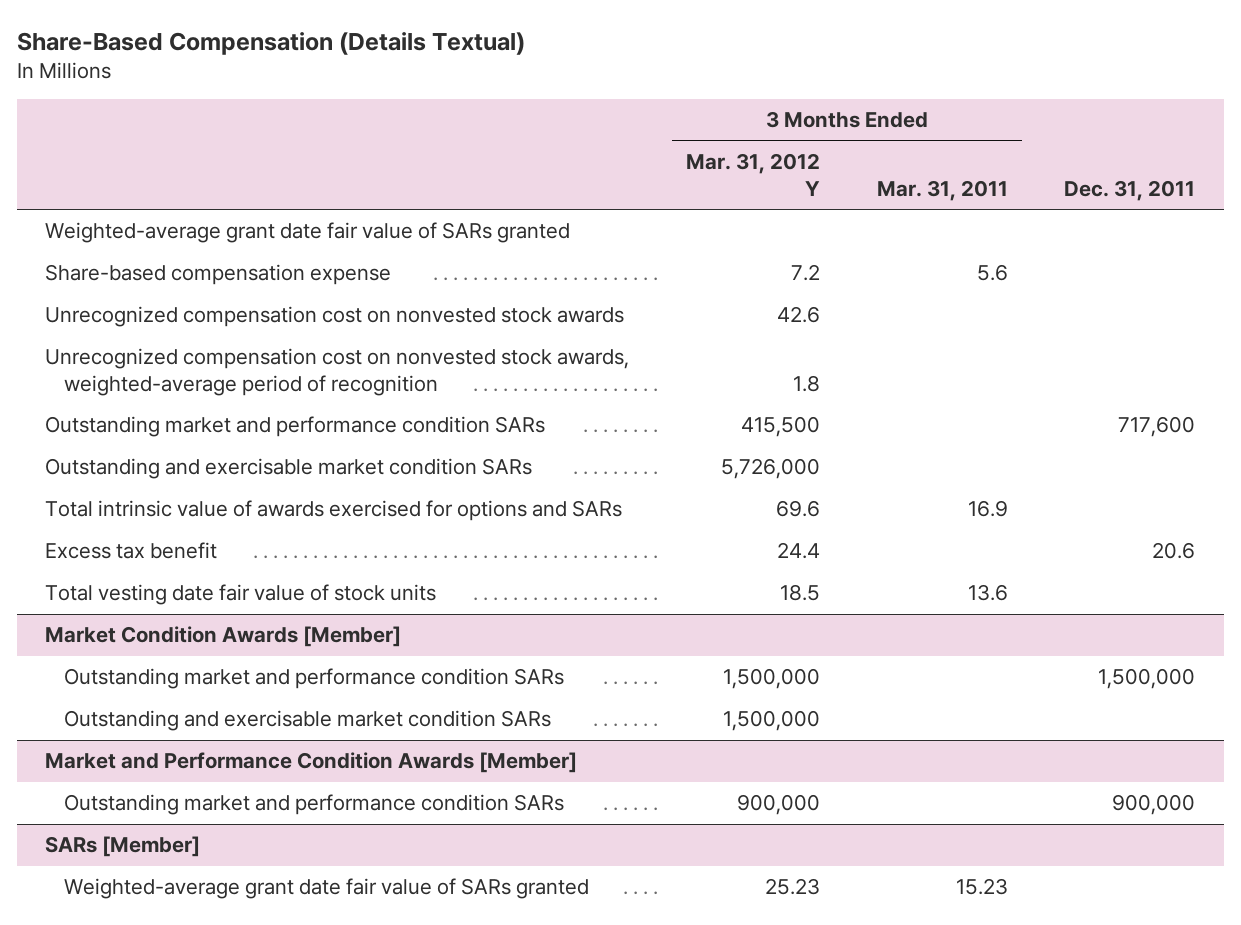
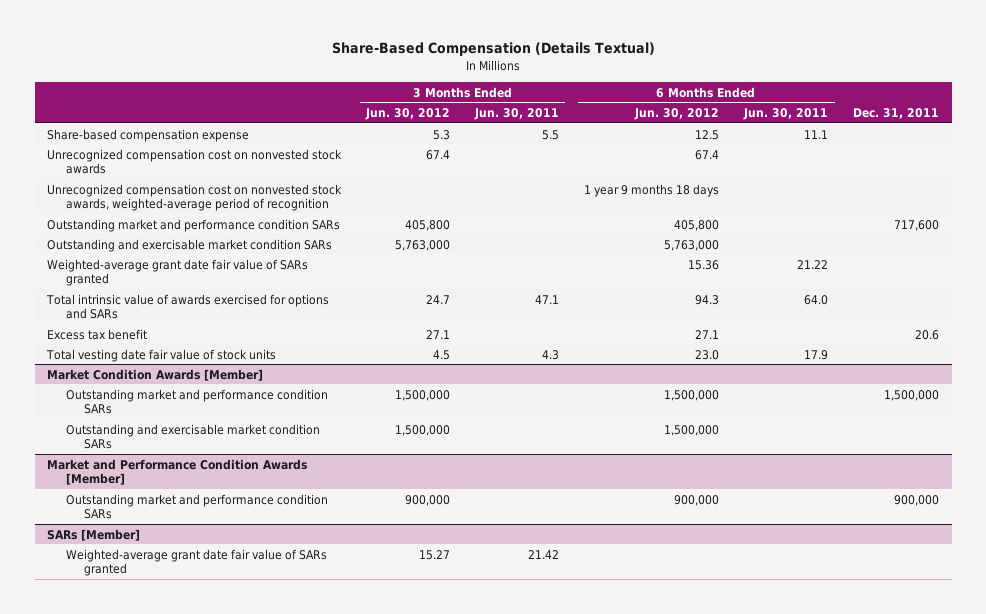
- | 3 Months Ended Mar. 31, 2012 Y | 3 Months Ended Mar. 31, 2011 | Dec. 31, 2011
+ | 3 Months Ended Jun. 30, 2012 | 3 Months Ended Jun. 30, 2011 | 6 Months Ended Jun. 30, 2012 | 6 Months Ended Jun. 30, 2011 | Dec. 31, 2011
moved down: Weighted-average grant date fair value of SARs granted | | | 15.36 | 21.22 |

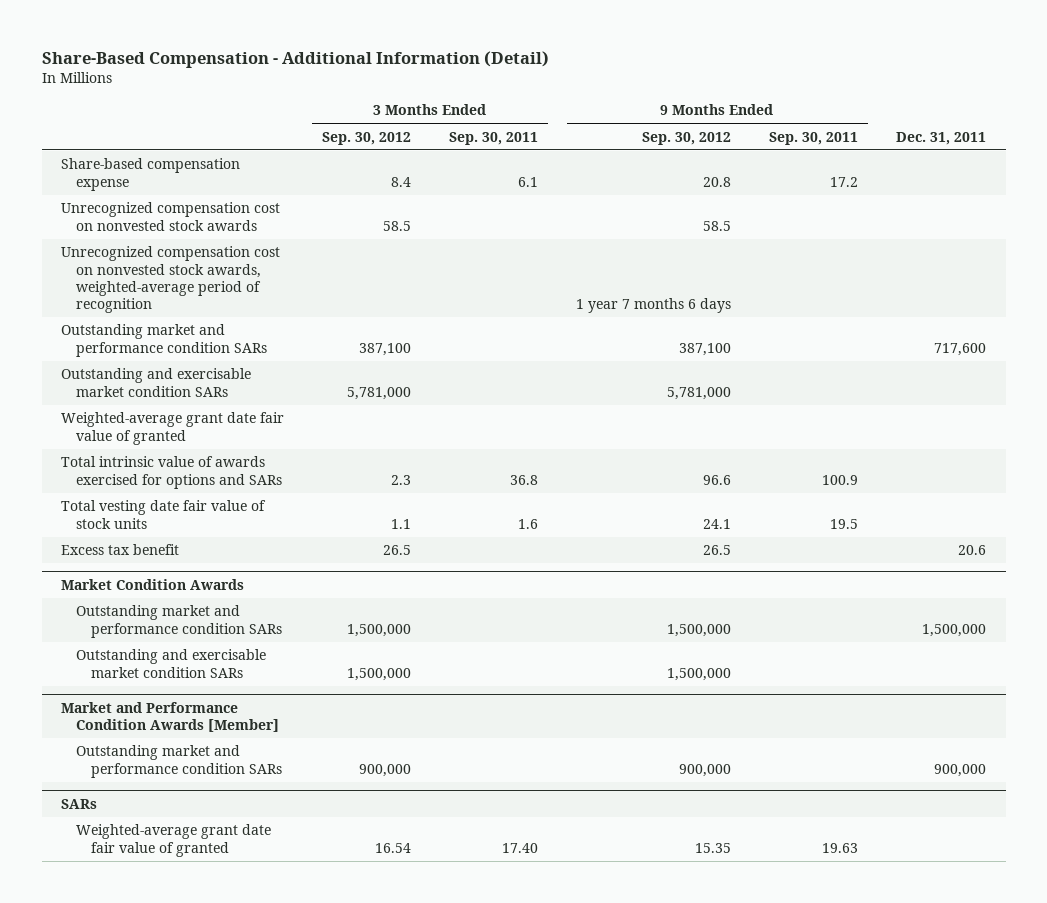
- Share-Based Compensation (Details Textual)
+ Share-Based Compensation - Additional Information (Detail)
- | 3 Months Ended Jun. 30, 2012 | 3 Months Ended Jun. 30, 2011 | 6 Months Ended Jun. 30, 2012 | 6 Months Ended Jun. 30, 2011 | Dec. 31, 2011
+ | 3 Months Ended Sep. 30, 2012 | 3 Months Ended Sep. 30, 2011 | 9 Months Ended Sep. 30, 2012 | 9 Months Ended Sep. 30, 2011 | Dec. 31, 2011
- Weighted-average grant date fair value of SARs granted | | | 15.36 | 21.22 |
+ Weighted-average grant date fair value of granted
- Market Condition Awards [Member]
moved down: Excess tax benefit | 26.5 | | 26.5 | | 20.6
+ Market Condition Awards
- SARs [Member]
- Weighted-average grant date fair value of SARs granted | 15.27 | 21.42 | | |
+ SARs
+ Weighted-average grant date fair value of granted | 16.54 | 17.40 | 15.35 | 19.63 |

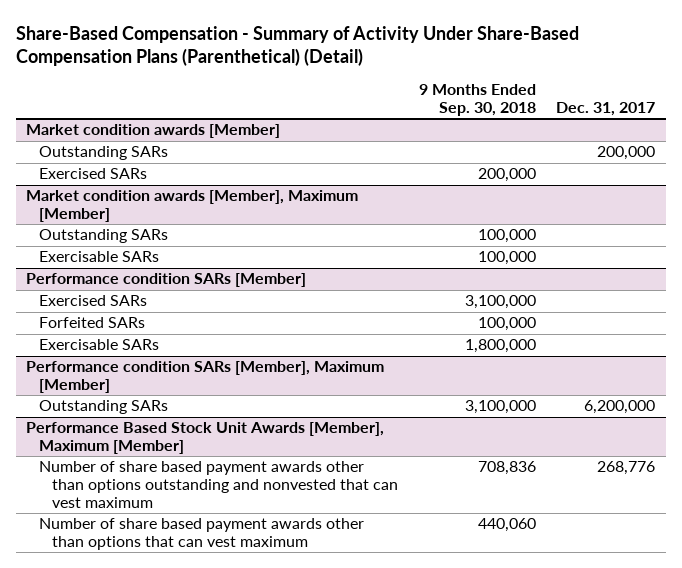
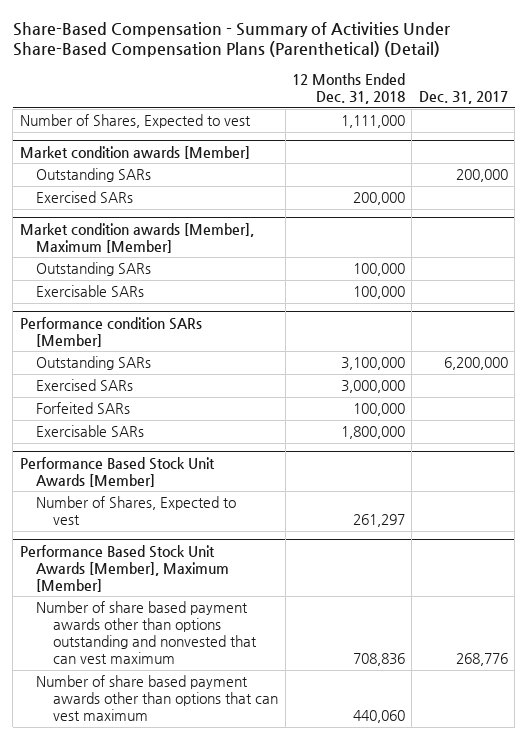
- Share-Based Compensation - Summary of Activity Under Share-Based Compensation Plans (Parenthetical) (Detail)
+ Share-Based Compensation - Summary of Activities Under Share-Based Compensation Plans (Parenthetical) (Detail)
- | 9 Months Ended Sep. 30, 2018 | Dec. 31, 2017
+ | 12 Months Ended Dec. 31, 2018 | Dec. 31, 2017
+ Number of Shares, Expected to vest | 1,111,000 |
@ Performance condition SARs [Member]
+ Outstanding SARs | 3,100,000 | 6,200,000
- Performance condition SARs [Member], Maximum [Member]
- Outstanding SARs | 3,100,000 | 6,200,000
+ Performance Based Stock Unit Awards [Member]
+ Number of Shares, Expected to vest | 261,297 |

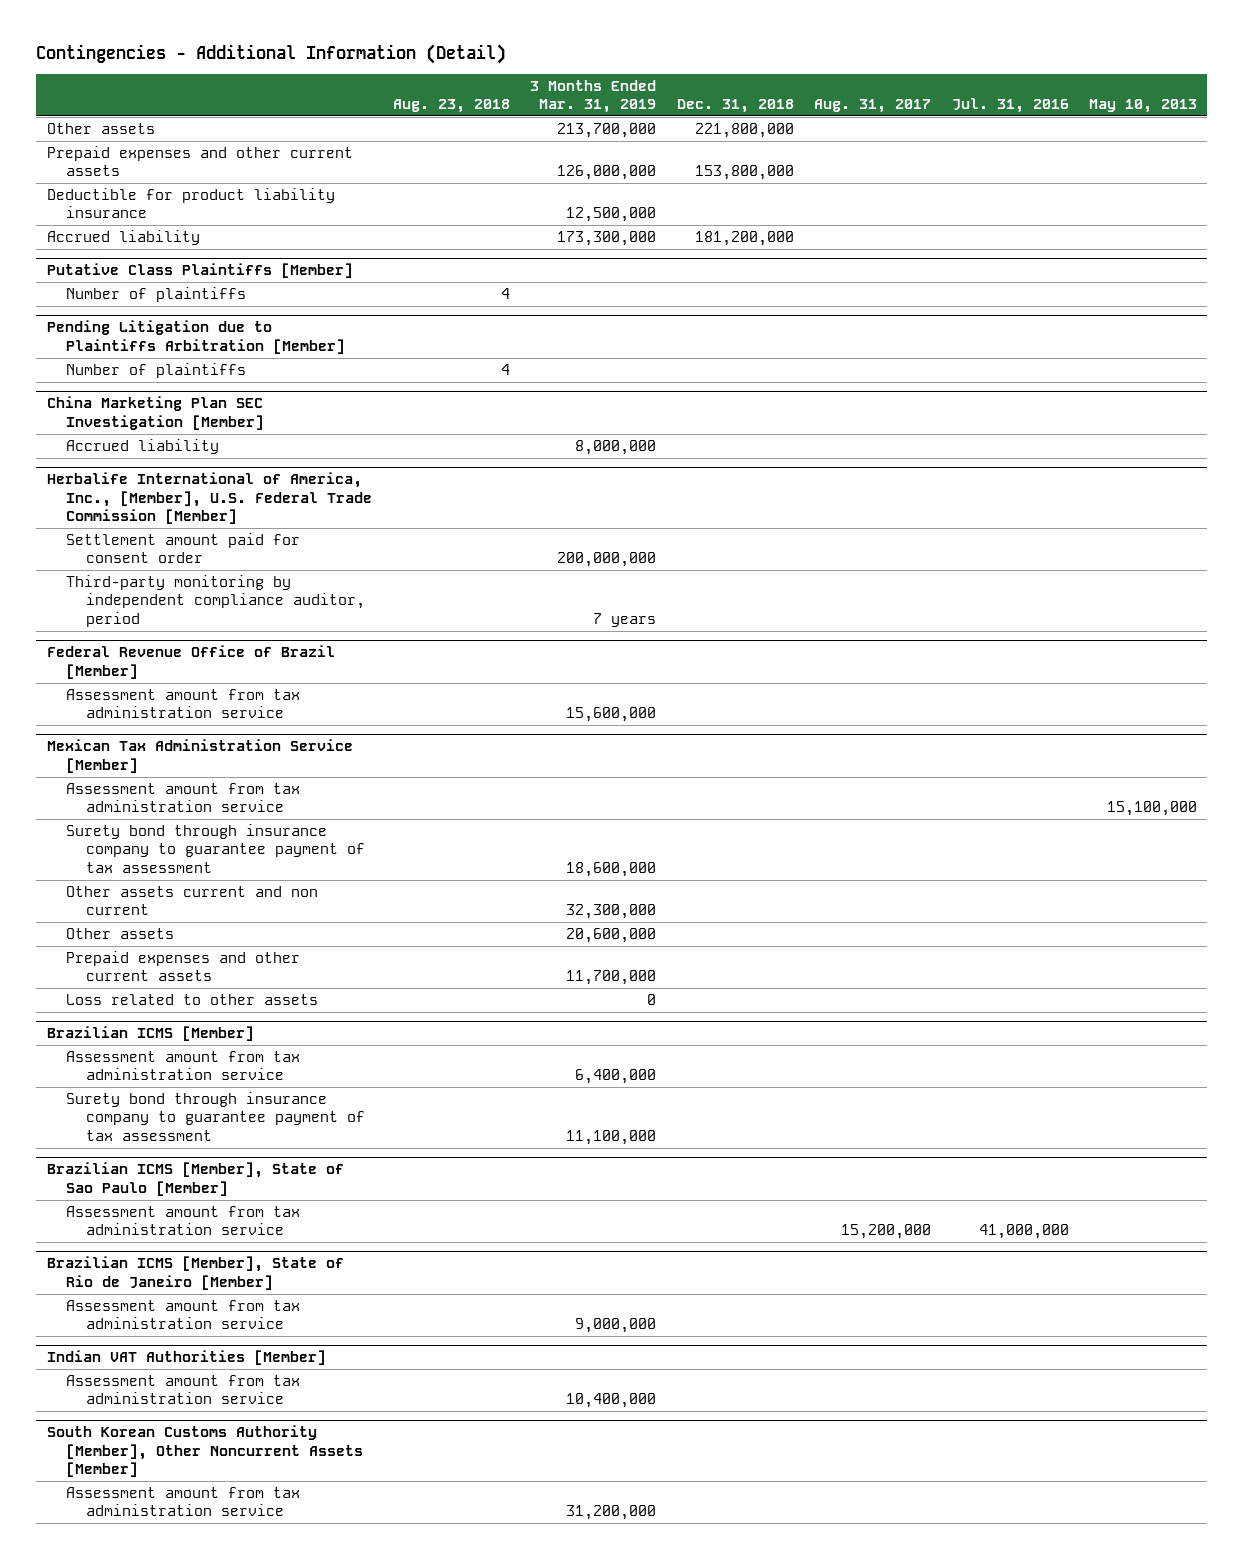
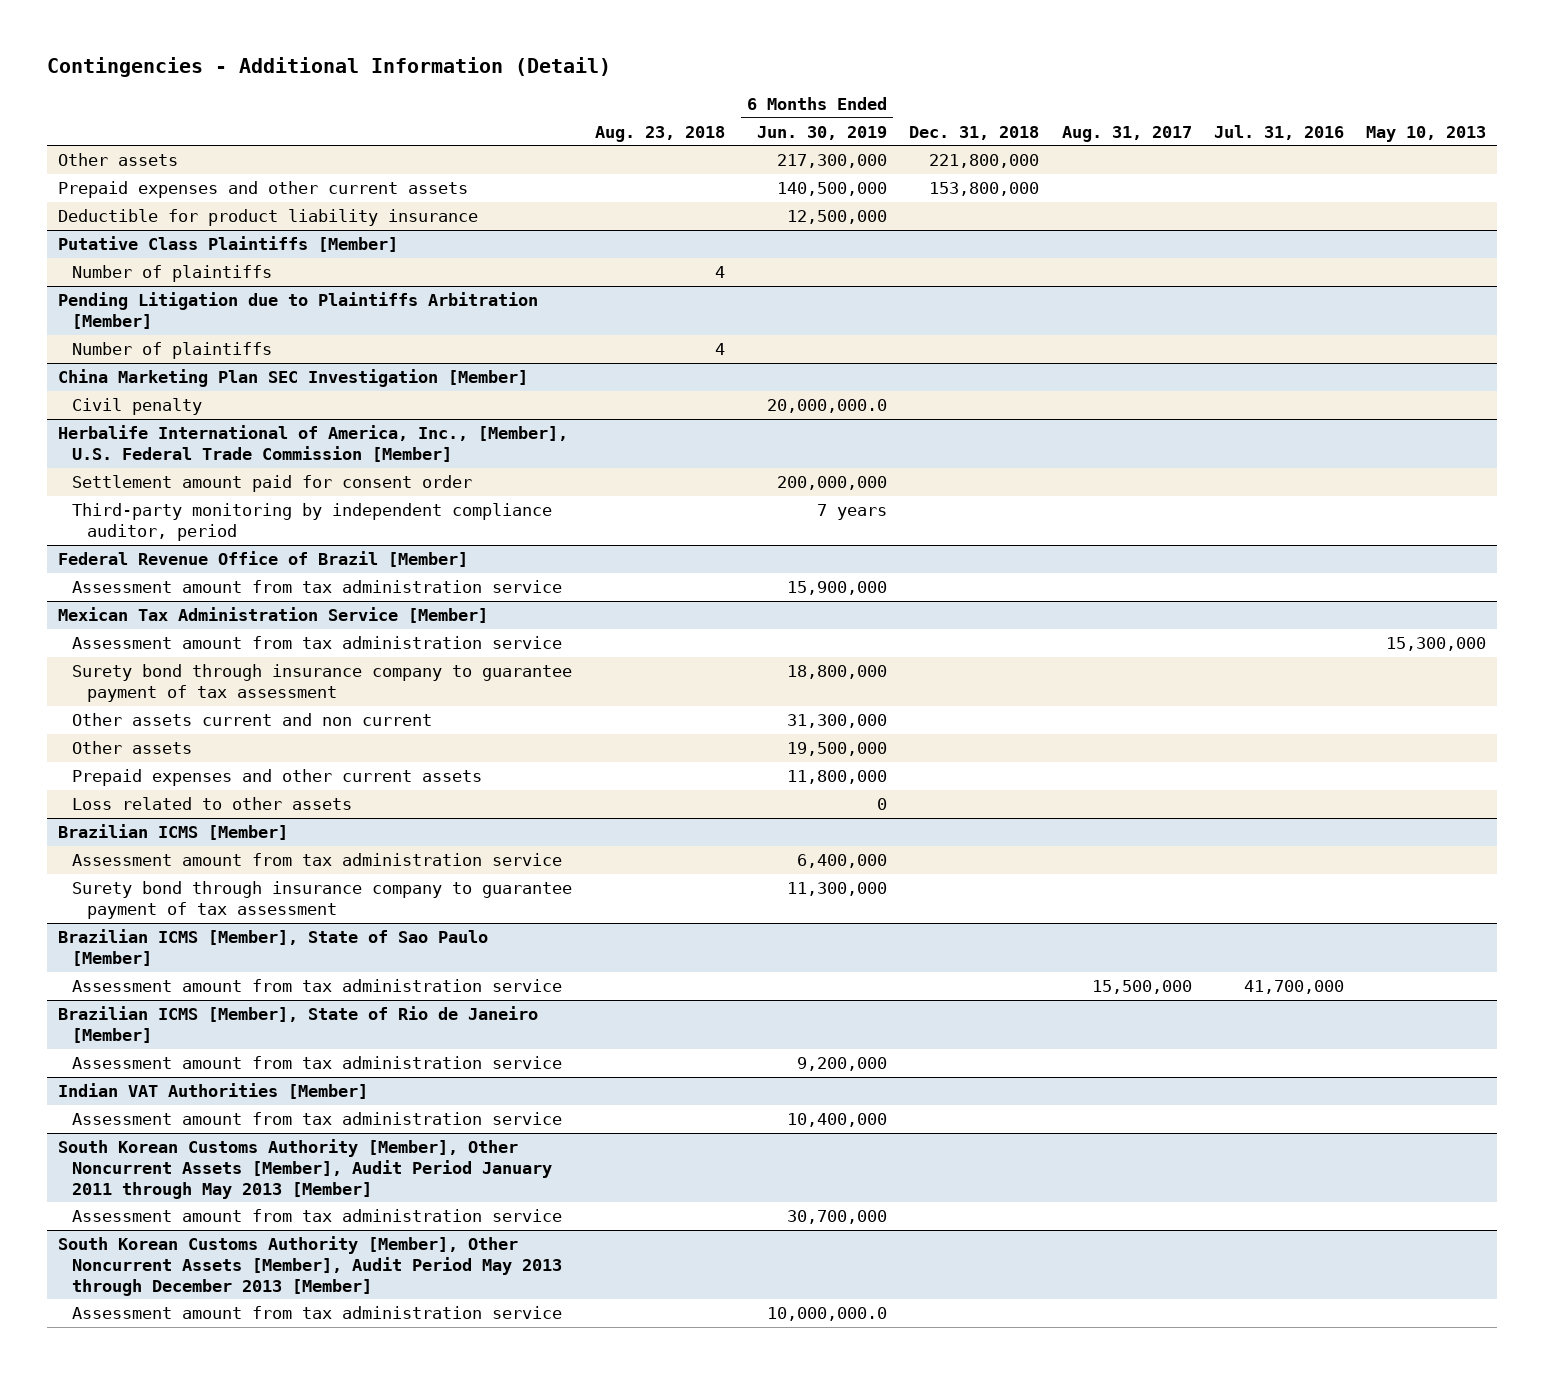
- | Aug. 23, 2018 | 3 Months Ended Mar. 31, 2019 | Dec. 31, 2018 | Aug. 31, 2017 | Jul. 31, 2016 | May 10, 2013
+ | Aug. 23, 2018 | 6 Months Ended Jun. 30, 2019 | Dec. 31, 2018 | Aug. 31, 2017 | Jul. 31, 2016 | May 10, 2013
- Accrued liability | | 173,300,000 | 181,200,000 | | |
@ China Marketing Plan SEC Investigation [Member]
- Accrued liability | | 8,000,000 | | | |
+ Civil penalty | | 20,000,000.0 | | | |
@ Mexican Tax Administration Service [Member]
- Assessment amount from tax administration service | | | | | | 15,100,000
+ Assessment amount from tax administration service | | | | | | 15,300,000
@ Brazilian ICMS [Member], State of Sao Paulo [Member]
- Assessment amount from tax administration service | | | | 15,200,000 | 41,000,000 |
+ Assessment amount from tax administration service | | | | 15,500,000 | 41,700,000 |
- South Korean Customs Authority [Member], Other Noncurrent Assets [Member]
+ South Korean Customs Authority [Member], Other Noncurrent Assets [Member], Audit Period January 2011 through May 2013 [Member]
+ Assessment amount from tax administration service | | 30,700,000 | | | |
+ South Korean Customs Authority [Member], Other Noncurrent Assets [Member], Audit Period May 2013 through December 2013 [Member]

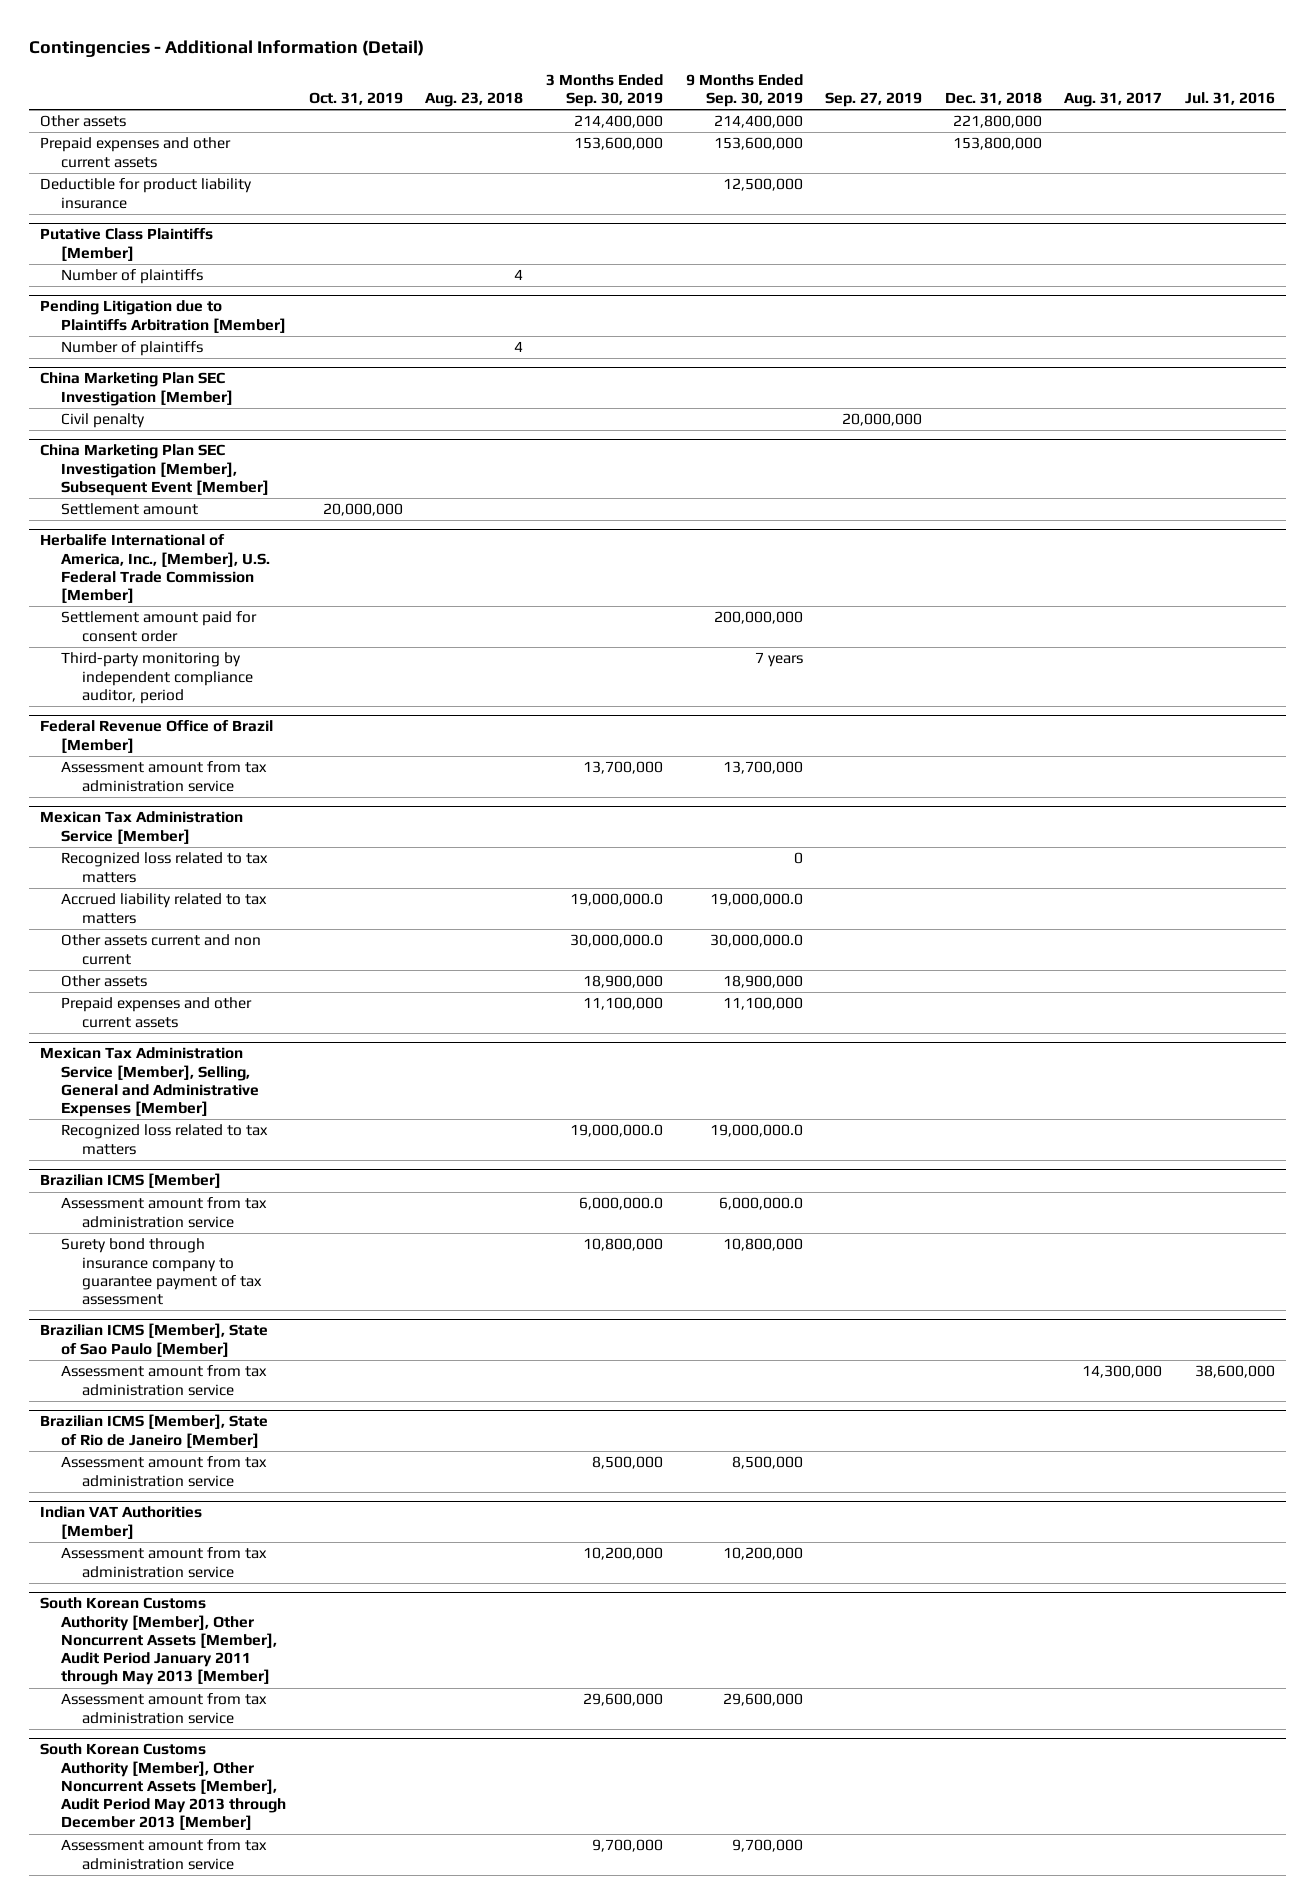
- | Aug. 23, 2018 | 6 Months Ended Jun. 30, 2019 | Dec. 31, 2018 | Aug. 31, 2017 | Jul. 31, 2016 | May 10, 2013
+ | Oct. 31, 2019 | Aug. 23, 2018 | 3 Months Ended Sep. 30, 2019 | 9 Months Ended Sep. 30, 2019 | Sep. 27, 2019 | Dec. 31, 2018 | Aug. 31, 2017 | Jul. 31, 2016
+ China Marketing Plan SEC Investigation [Member], Subsequent Event [Member]
+ Settlement amount | 20,000,000 | | | | | | |
@ Mexican Tax Administration Service [Member]
- Assessment amount from tax administration service | | | | | | 15,300,000
- Surety bond through insurance company to guarantee payment of tax assessment | | 18,800,000 | | | |
+ Recognized loss related to tax matters | | | | 0 | | | |
+ Accrued liability related to tax matters | | | 19,000,000.0 | 19,000,000.0 | | | |
- Loss related to other assets | | 0 | | | |
+ Mexican Tax Administration Service [Member], Selling, General and Administrative Expenses [Member]
+ Recognized loss related to tax matters | | | 19,000,000.0 | 19,000,000.0 | | | |
@ Brazilian ICMS [Member], State of Sao Paulo [Member]
- Assessment amount from tax administration service | | | | 15,500,000 | 41,700,000 |
+ Assessment amount from tax administration service | | | | | | | 14,300,000 | 38,600,000

